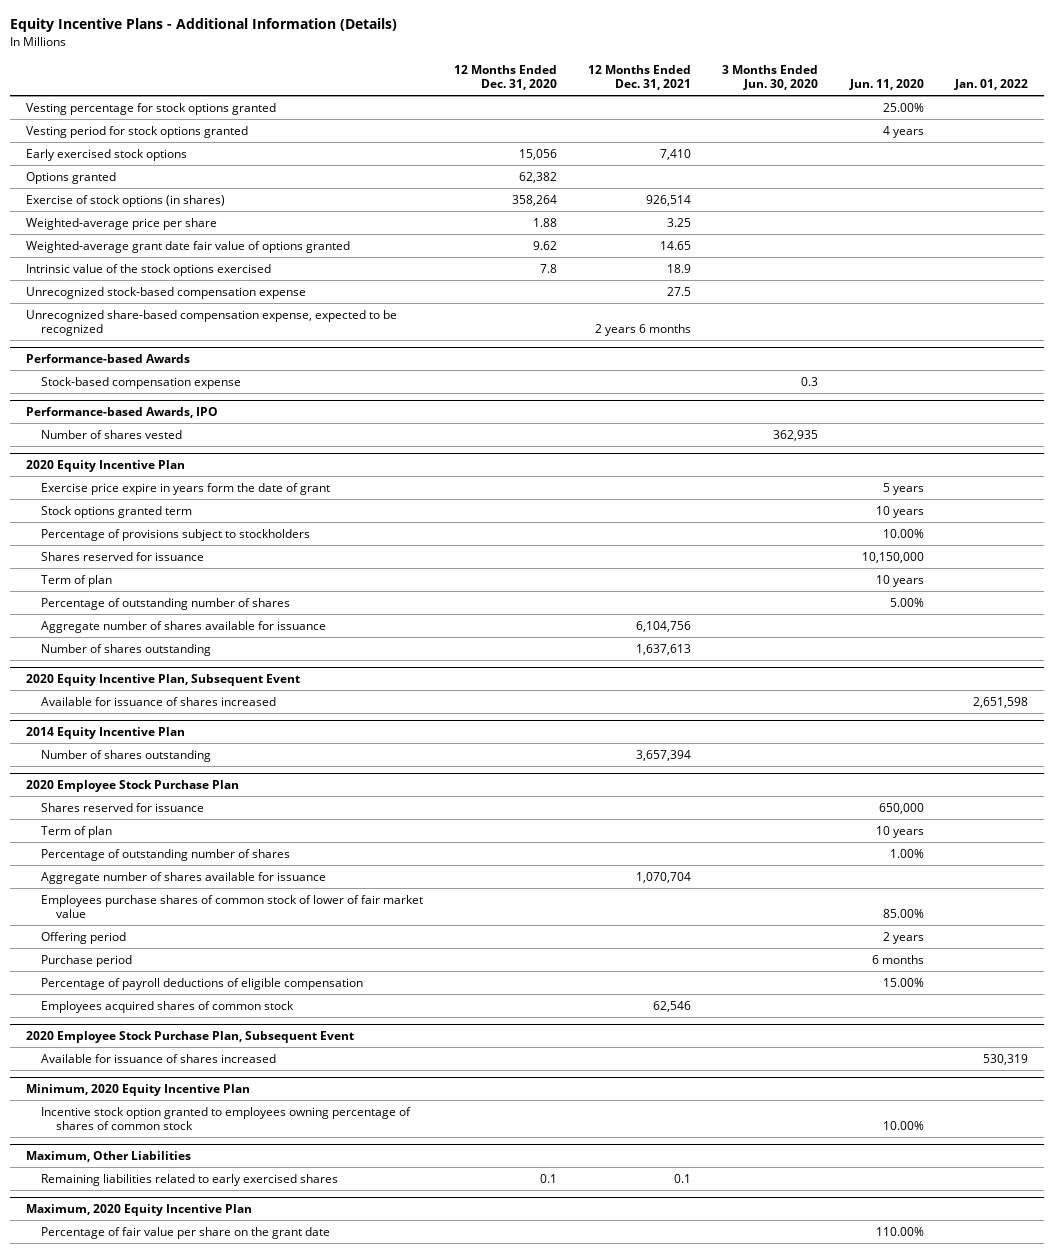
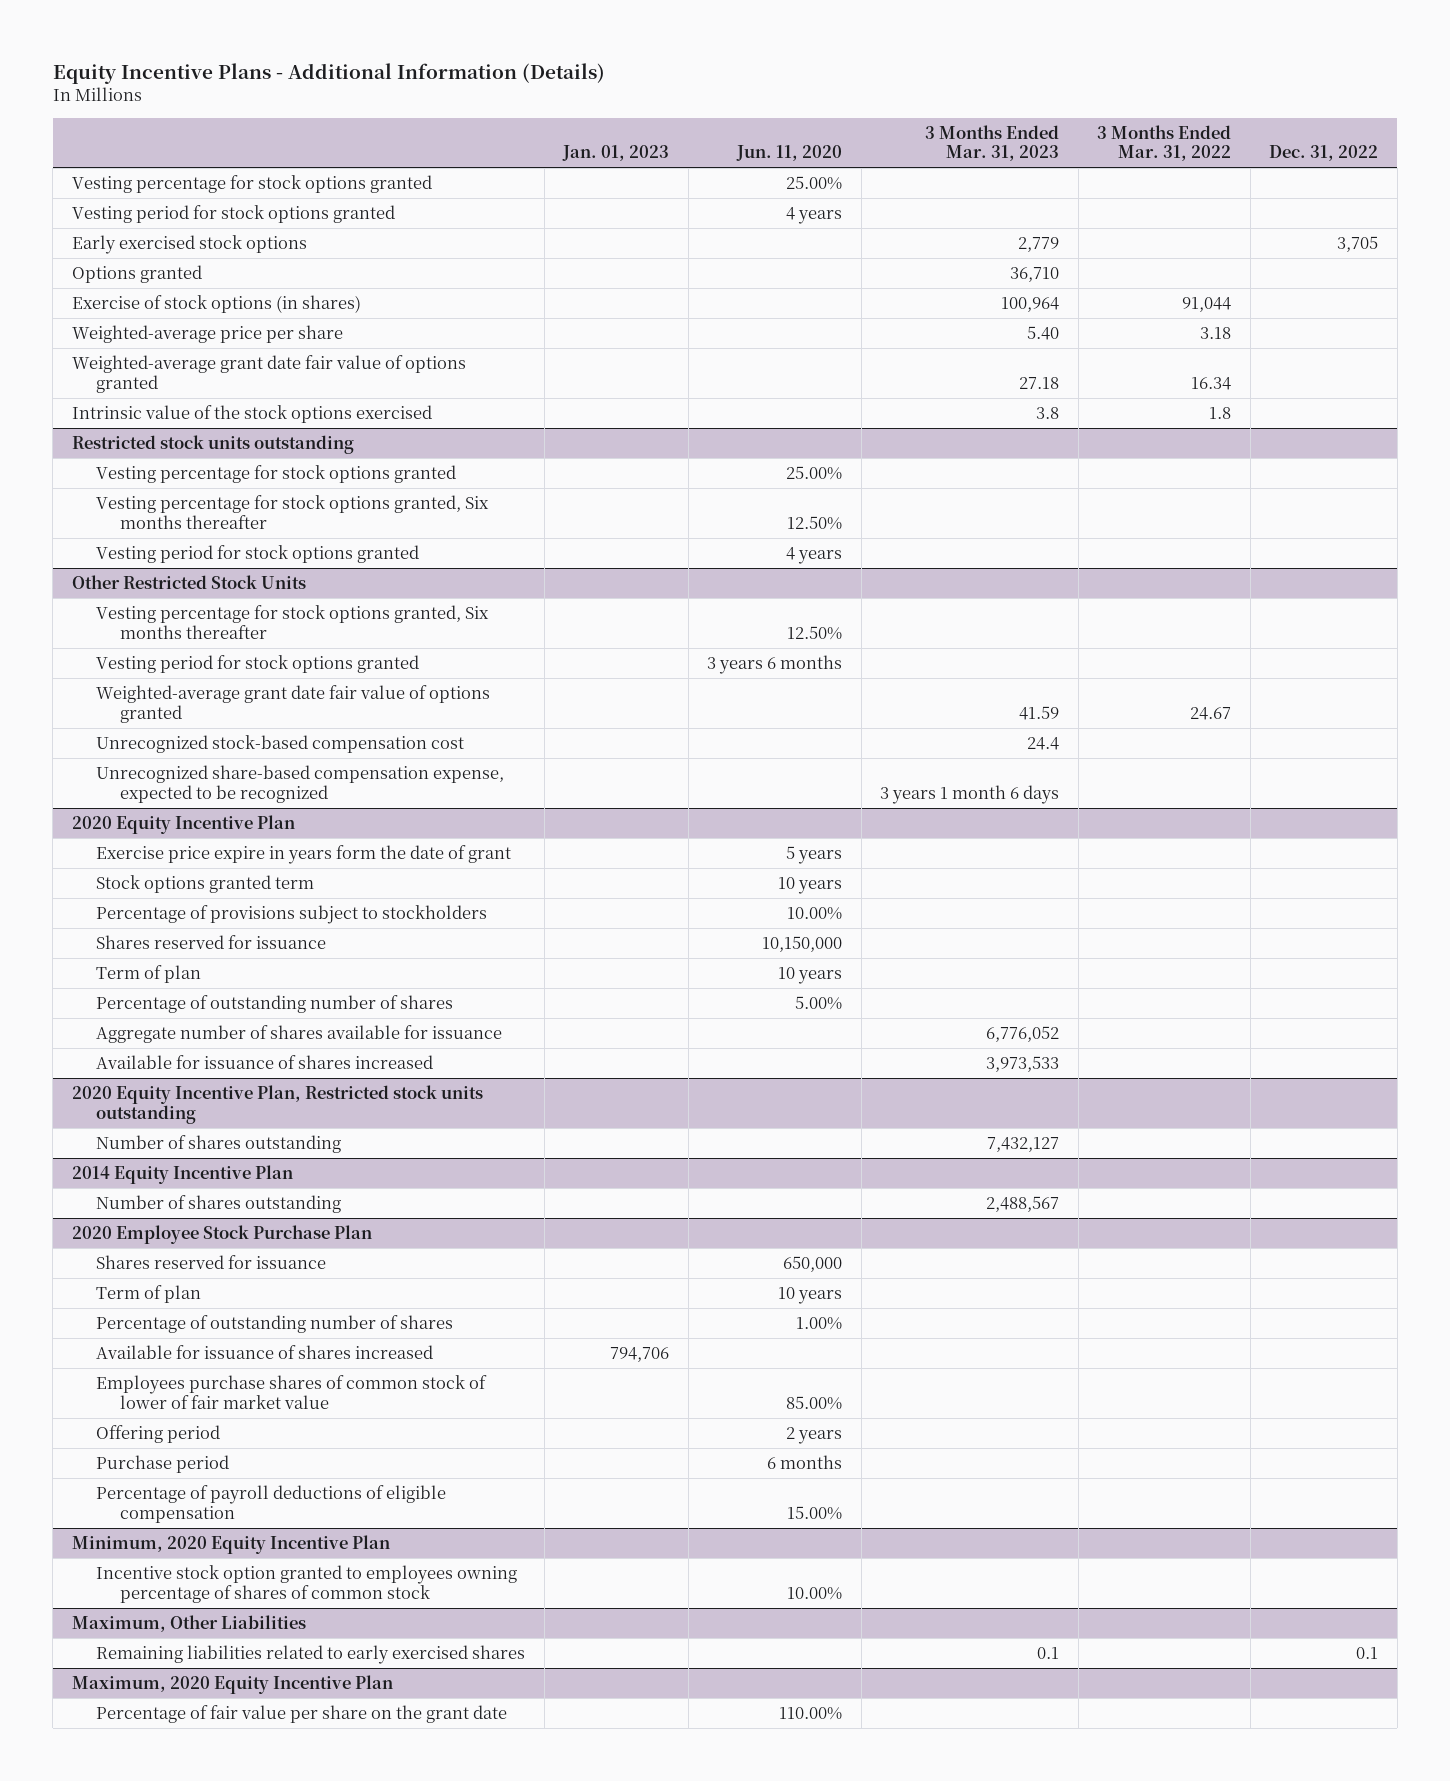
- | 12 Months Ended Dec. 31, 2020 | 12 Months Ended Dec. 31, 2021 | 3 Months Ended Jun. 30, 2020 | Jun. 11, 2020 | Jan. 01, 2022
+ | Jan. 01, 2023 | Jun. 11, 2020 | 3 Months Ended Mar. 31, 2023 | 3 Months Ended Mar. 31, 2022 | Dec. 31, 2022
- Unrecognized stock-based compensation expense | | 27.5 | | |
- Unrecognized share-based compensation expense, expected to be recognized | | 2 years 6 months | | |
- Performance-based Awards
- Stock-based compensation expense | | | 0.3 | |
- Performance-based Awards, IPO
- Number of shares vested | | | 362,935 | |
+ Restricted stock units outstanding
+ Vesting percentage for stock options granted | | 25.00% | | |
+ Vesting percentage for stock options granted, Six months thereafter | | 12.50% | | |
+ Vesting period for stock options granted | | 4 years | | |
+ Other Restricted Stock Units
+ Vesting percentage for stock options granted, Six months thereafter | | 12.50% | | |
+ Vesting period for stock options granted | | 3 years 6 months | | |
+ Weighted-average grant date fair value of options granted | | | 41.59 | 24.67 |
+ Unrecognized stock-based compensation cost | | | 24.4 | |
+ Unrecognized share-based compensation expense, expected to be recognized | | | 3 years 1 month 6 days | |
@ 2020 Equity Incentive Plan
- Number of shares outstanding | | 1,637,613 | | |
- 2020 Equity Incentive Plan, Subsequent Event
- Available for issuance of shares increased | | | | | 2,651,598
@ 2020 Equity Incentive Plan
+ Available for issuance of shares increased | | | 3,973,533 | |
+ 2020 Equity Incentive Plan, Restricted stock units outstanding
+ Number of shares outstanding | | | 7,432,127 | |
@ 2020 Employee Stock Purchase Plan
- Aggregate number of shares available for issuance | | 1,070,704 | | |
+ Available for issuance of shares increased | 794,706 | | | |
- Employees acquired shares of common stock | | 62,546 | | |
- 2020 Employee Stock Purchase Plan, Subsequent Event
- Available for issuance of shares increased | | | | | 530,319

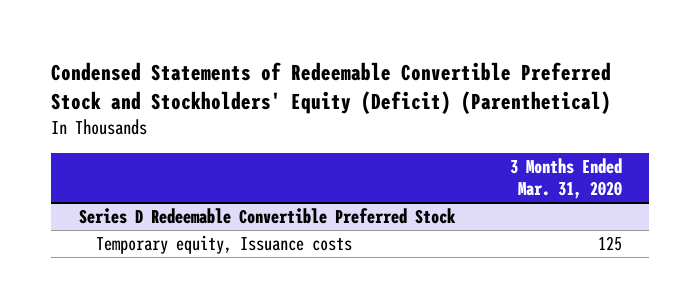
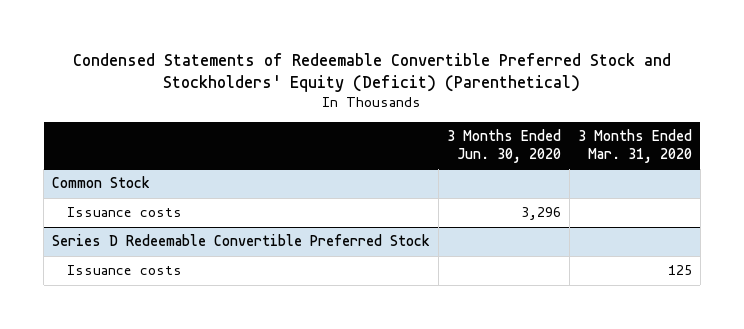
- | 3 Months Ended Mar. 31, 2020
+ | 3 Months Ended Jun. 30, 2020 | 3 Months Ended Mar. 31, 2020
+ Common Stock
+ Issuance costs | 3,296 |
@ Series D Redeemable Convertible Preferred Stock
- Temporary equity, Issuance costs | 125
+ Issuance costs | | 125

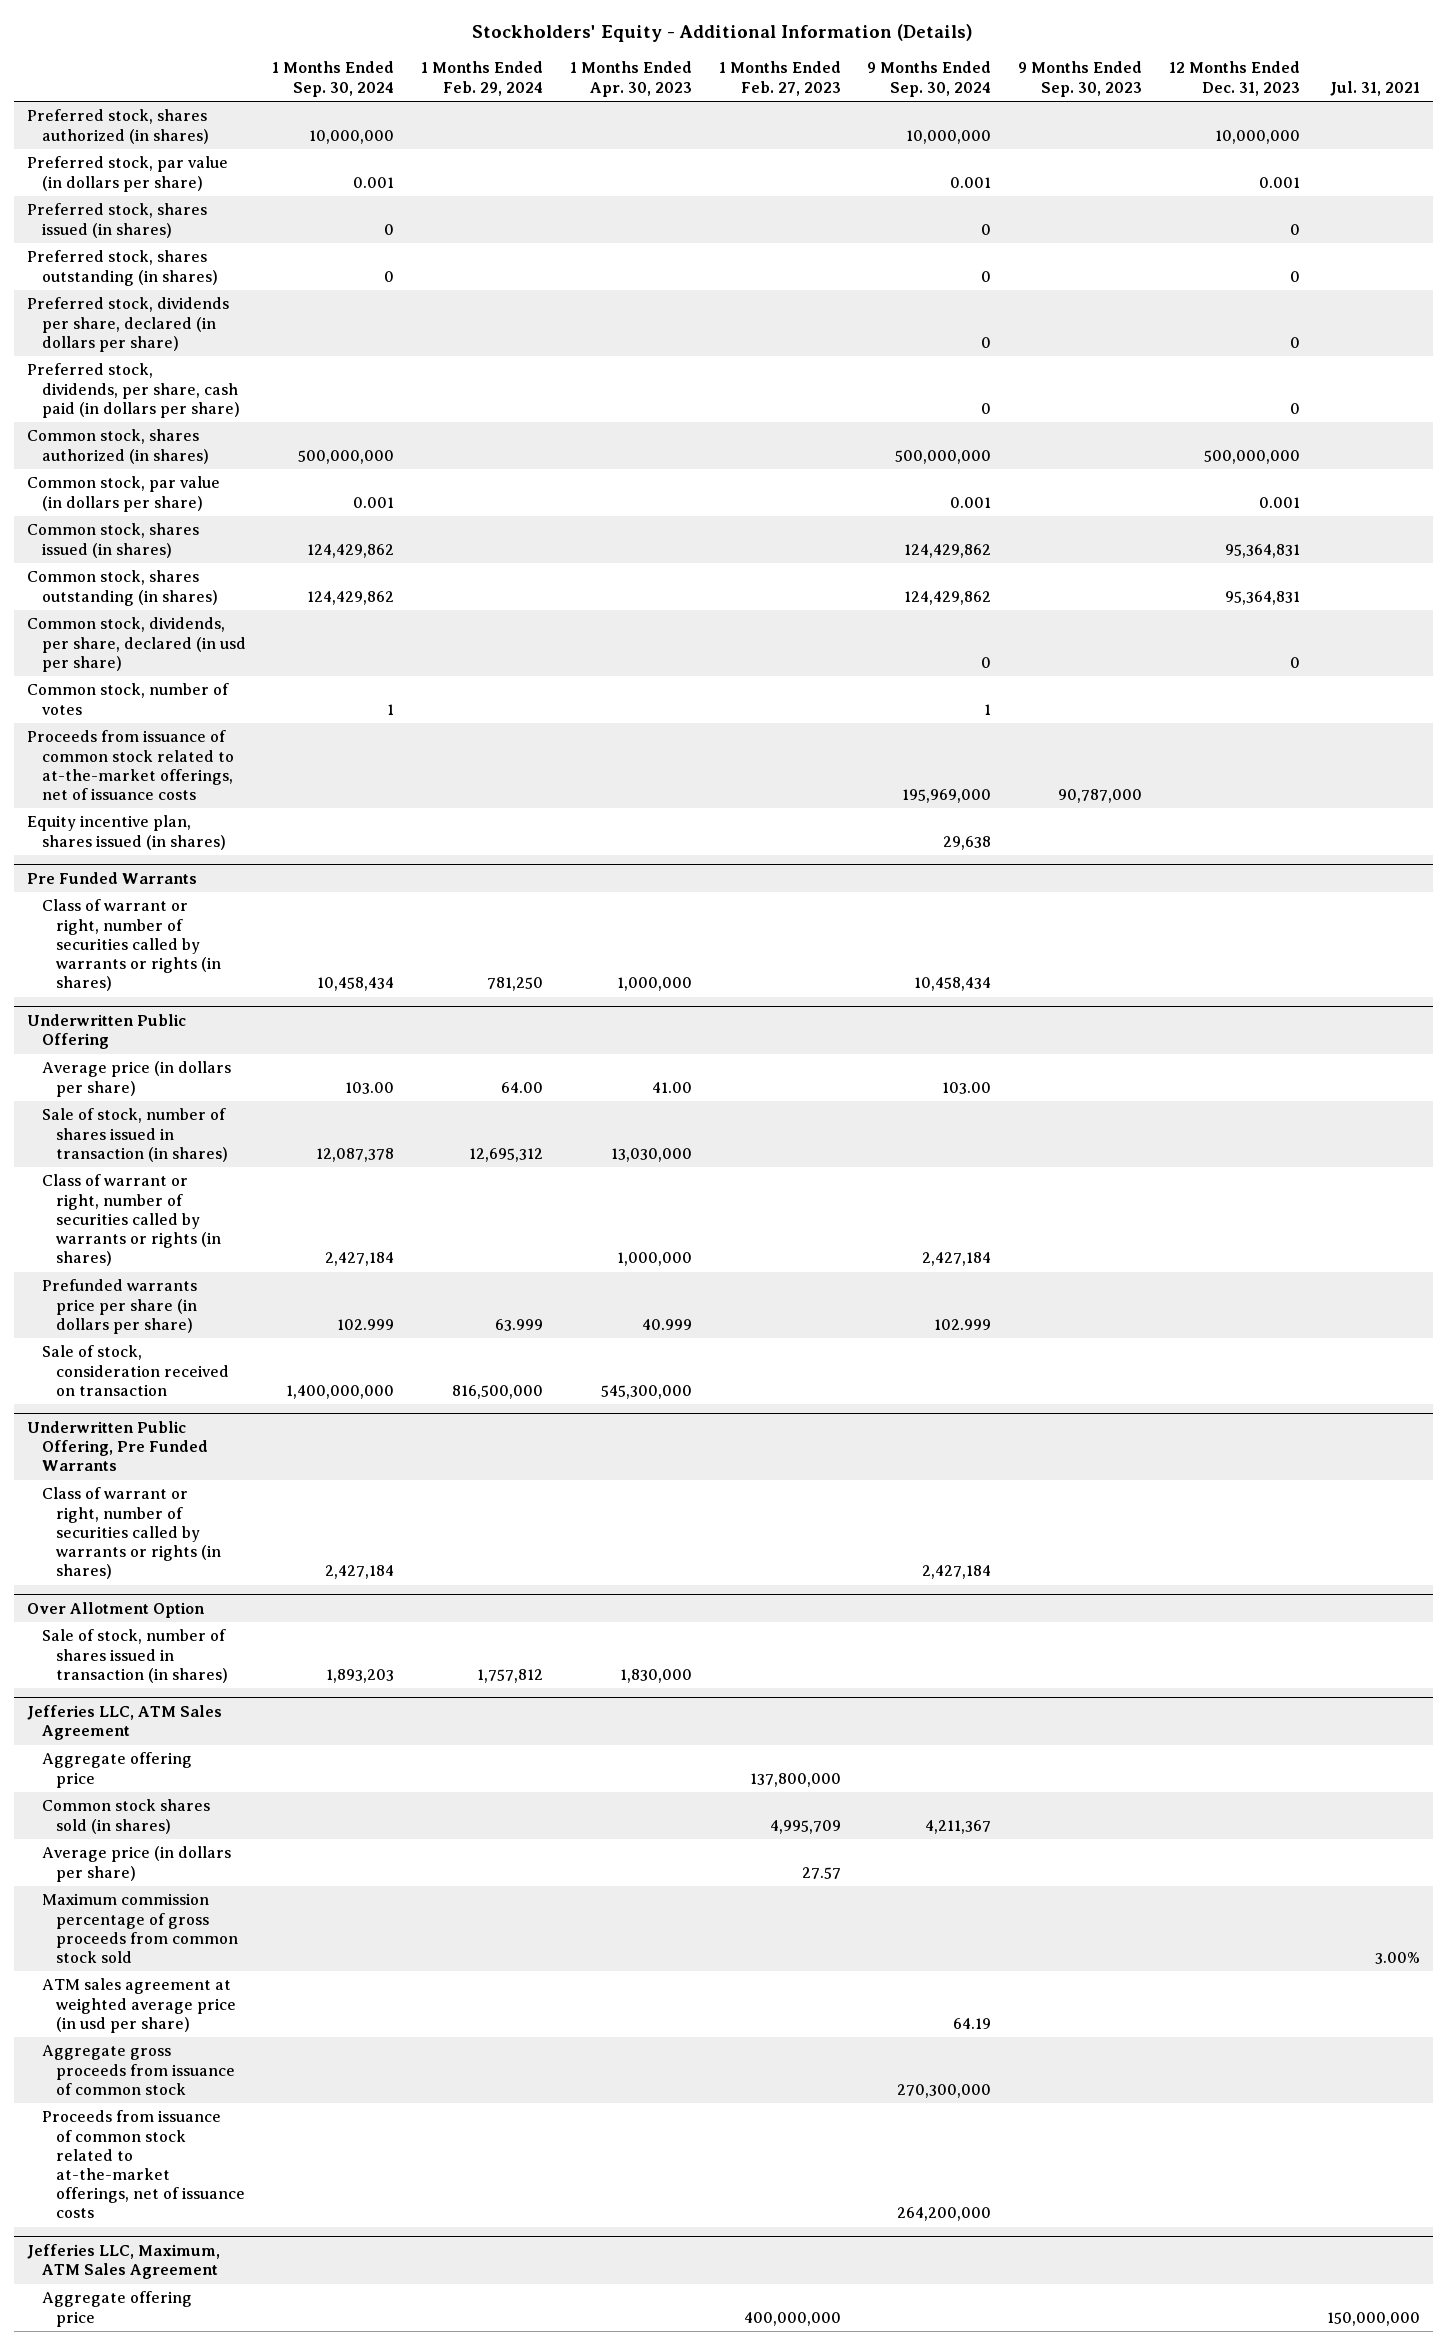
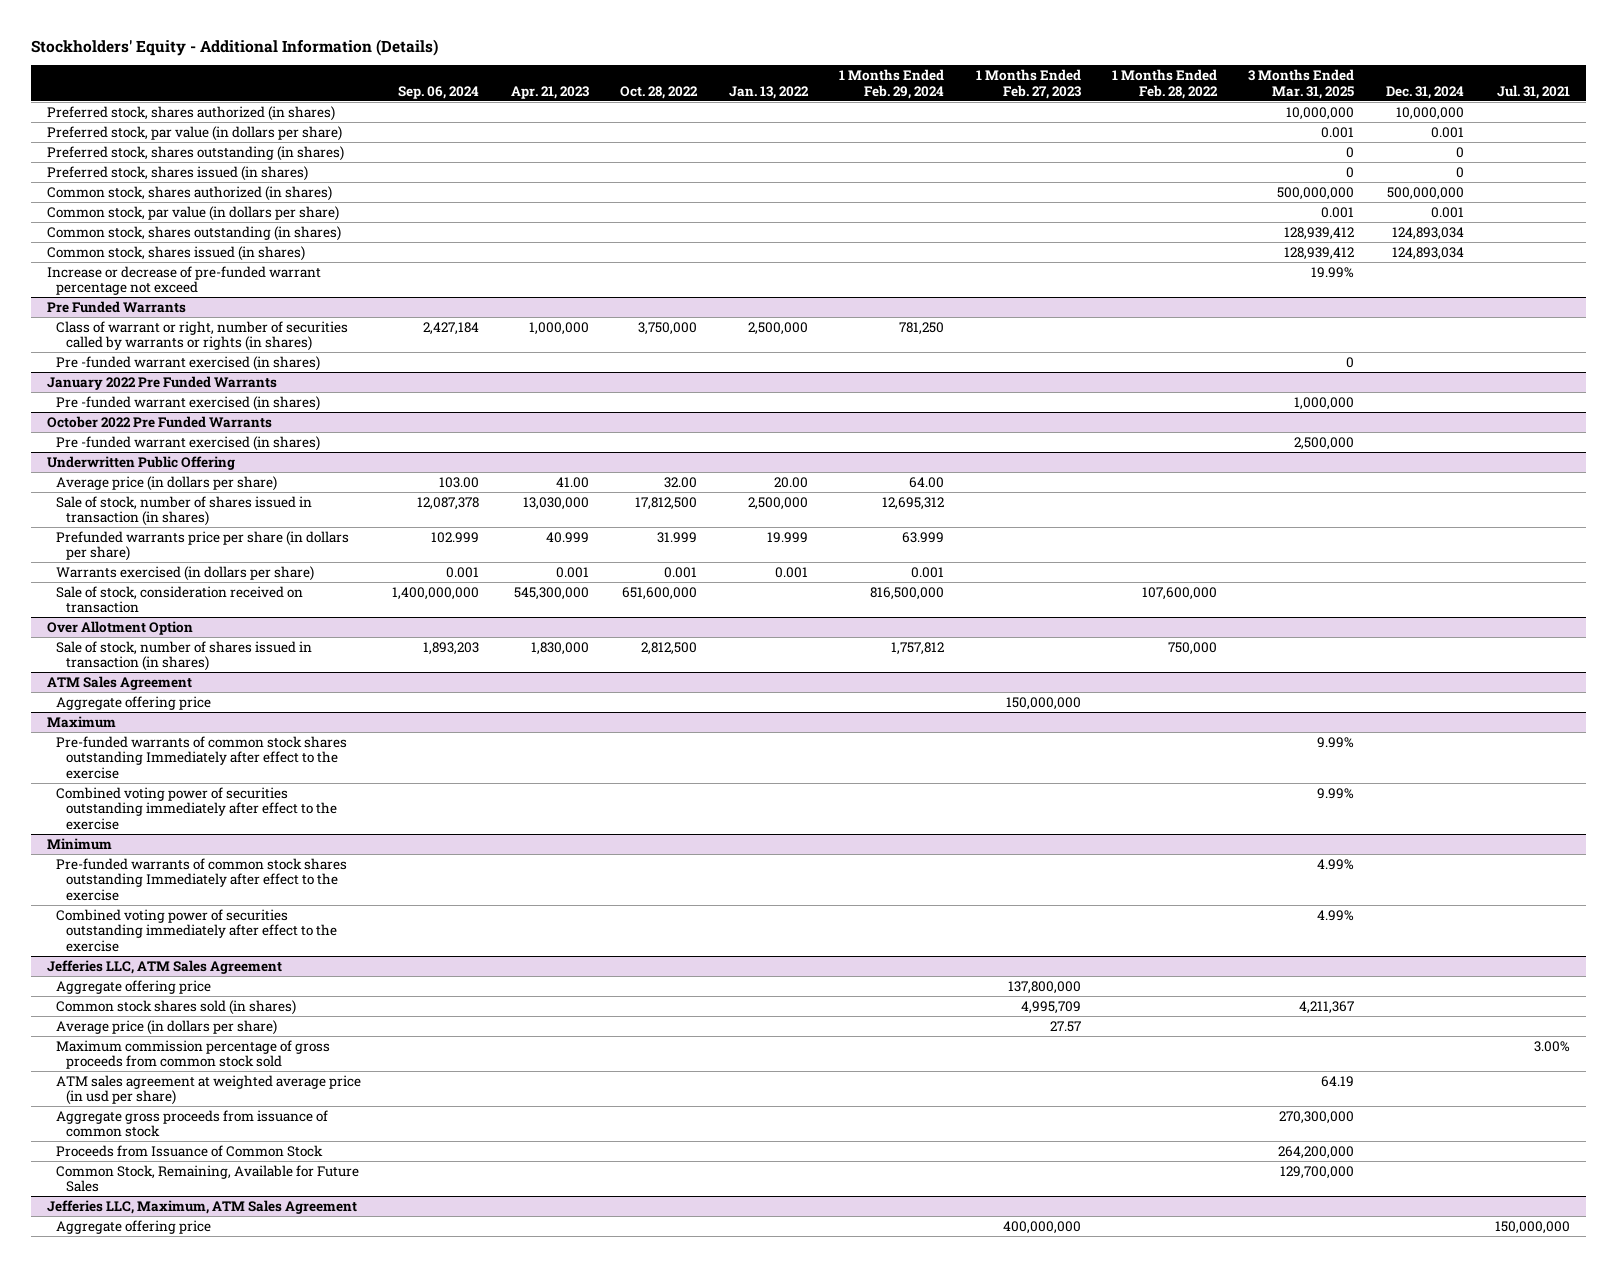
- | 1 Months Ended Sep. 30, 2024 | 1 Months Ended Feb. 29, 2024 | 1 Months Ended Apr. 30, 2023 | 1 Months Ended Feb. 27, 2023 | 9 Months Ended Sep. 30, 2024 | 9 Months Ended Sep. 30, 2023 | 12 Months Ended Dec. 31, 2023 | Jul. 31, 2021
+ | Sep. 06, 2024 | Apr. 21, 2023 | Oct. 28, 2022 | Jan. 13, 2022 | 1 Months Ended Feb. 29, 2024 | 1 Months Ended Feb. 27, 2023 | 1 Months Ended Feb. 28, 2022 | 3 Months Ended Mar. 31, 2025 | Dec. 31, 2024 | Jul. 31, 2021
- Preferred stock, dividends per share, declared (in dollars per share) | | | | | 0 | | 0 |
- Preferred stock, dividends, per share, cash paid (in dollars per share) | | | | | 0 | | 0 |
moved down: Preferred stock, shares issued (in shares) | | | | | | | | 0 | 0 |
- Common stock, dividends, per share, declared (in usd per share) | | | | | 0 | | 0 |
- Common stock, number of votes | 1 | | | | 1 | | |
- Proceeds from issuance of common stock related to at-the-market offerings, net of issuance costs | | | | | 195,969,000 | 90,787,000 | |
- Equity incentive plan, shares issued (in shares) | | | | | 29,638 | | |
moved down: Common stock, shares issued (in shares) | | | | | | | | 128,939,412 | 124,893,034 |
+ Increase or decrease of pre-funded warrant percentage not exceed | | | | | | | | 19.99% | |
@ Pre Funded Warrants
+ Pre -funded warrant exercised (in shares) | | | | | | | | 0 | |
+ January 2022 Pre Funded Warrants
+ Pre -funded warrant exercised (in shares) | | | | | | | | 1,000,000 | |
+ October 2022 Pre Funded Warrants
+ Pre -funded warrant exercised (in shares) | | | | | | | | 2,500,000 | |
@ Underwritten Public Offering
- Class of warrant or right, number of securities called by warrants or rights (in shares) | 2,427,184 | | 1,000,000 | | 2,427,184 | | |
+ Warrants exercised (in dollars per share) | 0.001 | 0.001 | 0.001 | 0.001 | 0.001 | | | | |
- Underwritten Public Offering, Pre Funded Warrants
- Class of warrant or right, number of securities called by warrants or rights (in shares) | 2,427,184 | | | | 2,427,184 | | |
+ ATM Sales Agreement
+ Aggregate offering price | | | | | | 150,000,000 | | | |
+ Maximum
+ Pre-funded warrants of common stock shares outstanding Immediately after effect to the exercise | | | | | | | | 9.99% | |
+ Combined voting power of securities outstanding immediately after effect to the exercise | | | | | | | | 9.99% | |
+ Minimum
+ Pre-funded warrants of common stock shares outstanding Immediately after effect to the exercise | | | | | | | | 4.99% | |
+ Combined voting power of securities outstanding immediately after effect to the exercise | | | | | | | | 4.99% | |
@ Jefferies LLC, ATM Sales Agreement
- Proceeds from issuance of common stock related to at-the-market offerings, net of issuance costs | | | | | 264,200,000 | | |
+ Proceeds from Issuance of Common Stock | | | | | | | | 264,200,000 | |
+ Common Stock, Remaining, Available for Future Sales | | | | | | | | 129,700,000 | |

